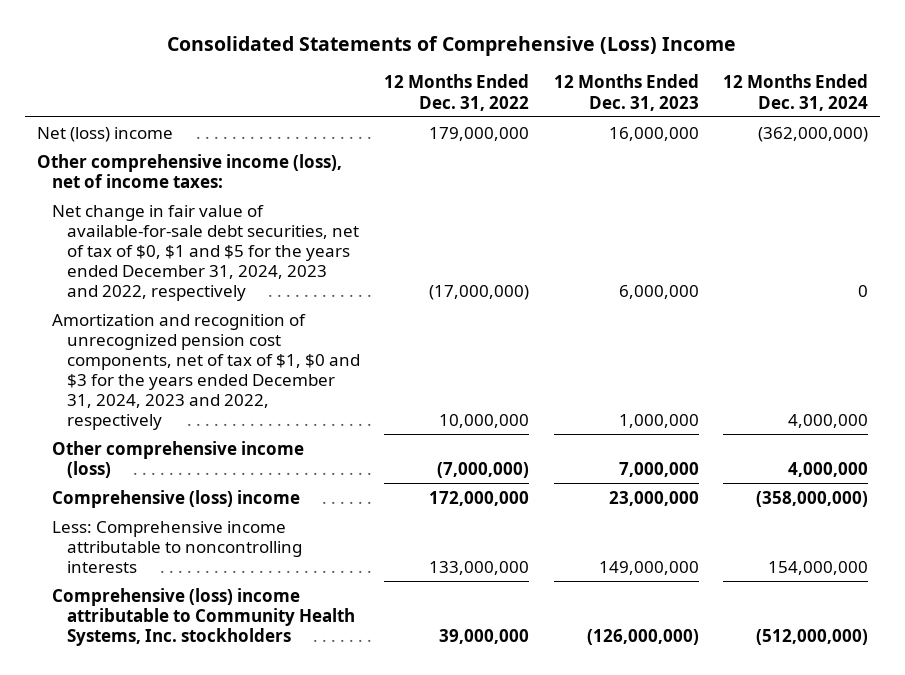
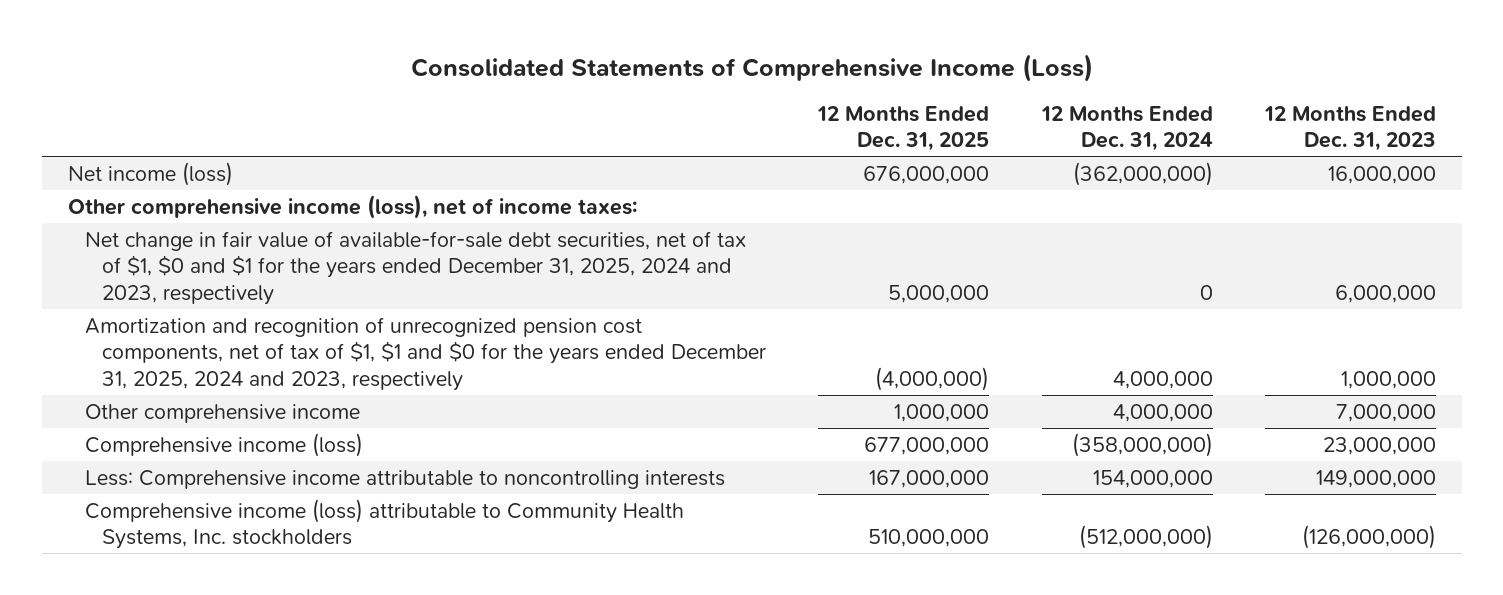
- Consolidated Statements of Comprehensive (Loss) Income
+ Consolidated Statements of Comprehensive Income (Loss)
- | 12 Months Ended Dec. 31, 2022 | 12 Months Ended Dec. 31, 2023 | 12 Months Ended Dec. 31, 2024
+ | 12 Months Ended Dec. 31, 2025 | 12 Months Ended Dec. 31, 2024 | 12 Months Ended Dec. 31, 2023
- Net (loss) income | 179,000,000 | 16,000,000 | (362,000,000)
+ Net income (loss) | 676,000,000 | (362,000,000) | 16,000,000
- Net change in fair value of available-for-sale debt securities, net of tax of $0, $1 and $5 for the years ended December 31, 2024, 2023 and 2022, respectively | (17,000,000) | 6,000,000 | 0
- Amortization and recognition of unrecognized pension cost components, net of tax of $1, $0 and $3 for the years ended December 31, 2024, 2023 and 2022, respectively | 10,000,000 | 1,000,000 | 4,000,000
- Other comprehensive income (loss) | (7,000,000) | 7,000,000 | 4,000,000
- Comprehensive (loss) income | 172,000,000 | 23,000,000 | (358,000,000)
+ Net change in fair value of available-for-sale debt securities, net of tax of $1, $0 and $1 for the years ended December 31, 2025, 2024 and 2023, respectively | 5,000,000 | 0 | 6,000,000
+ Amortization and recognition of unrecognized pension cost components, net of tax of $1, $1 and $0 for the years ended December 31, 2025, 2024 and 2023, respectively | (4,000,000) | 4,000,000 | 1,000,000
+ Other comprehensive income | 1,000,000 | 4,000,000 | 7,000,000
+ Comprehensive income (loss) | 677,000,000 | (358,000,000) | 23,000,000
- Comprehensive (loss) income attributable to Community Health Systems, Inc. stockholders | 39,000,000 | (126,000,000) | (512,000,000)
+ Comprehensive income (loss) attributable to Community Health Systems, Inc. stockholders | 510,000,000 | (512,000,000) | (126,000,000)

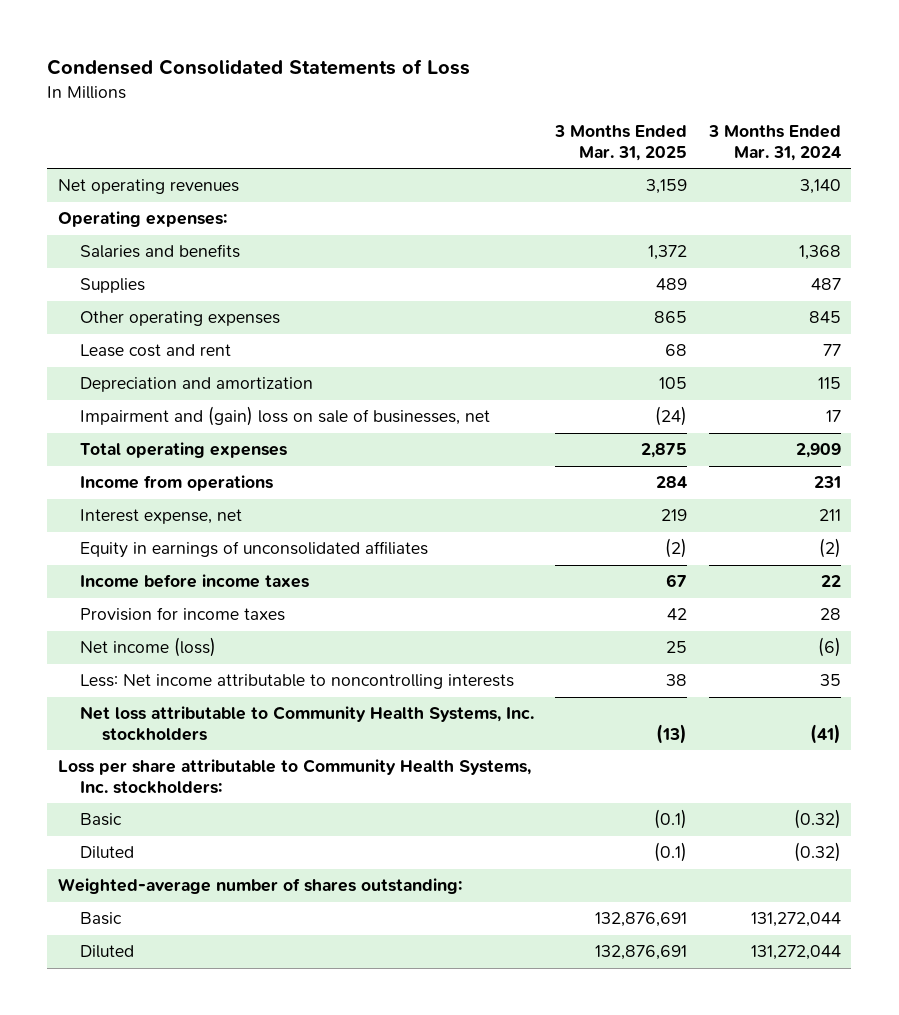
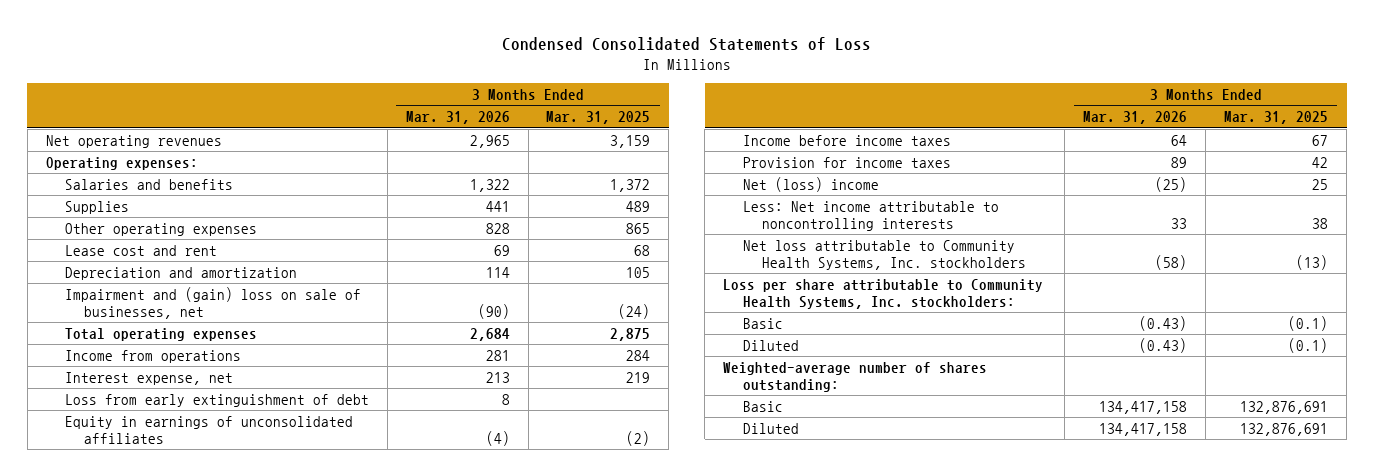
- | 3 Months Ended Mar. 31, 2025 | 3 Months Ended Mar. 31, 2024
+ | 3 Months Ended Mar. 31, 2026 | 3 Months Ended Mar. 31, 2025
+ Loss from early extinguishment of debt | 8 |
- Net income (loss) | 25 | (6)
+ Net (loss) income | (25) | 25

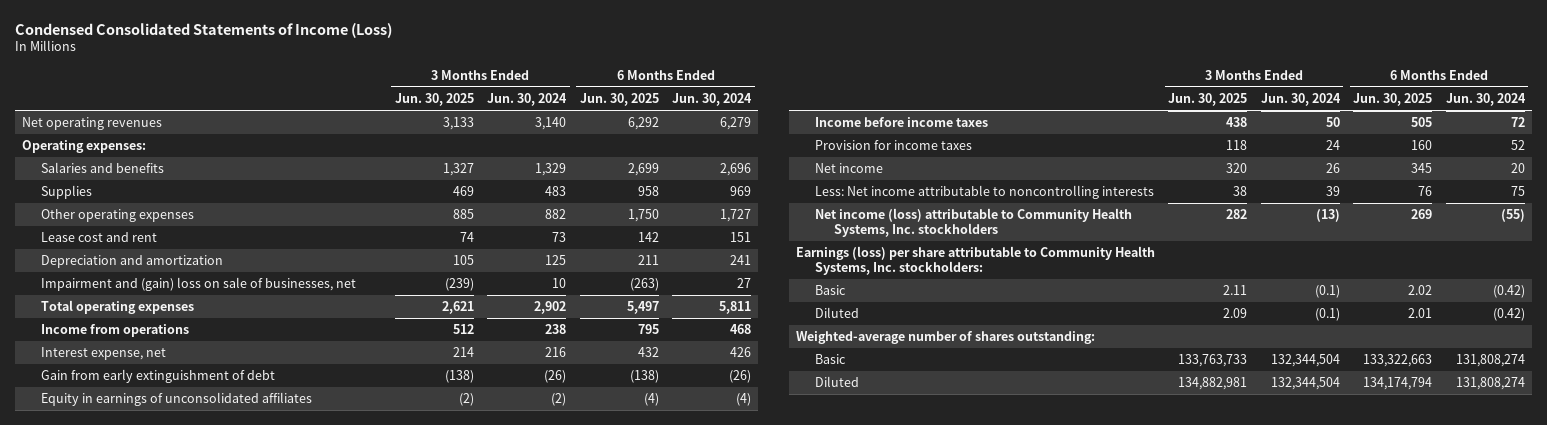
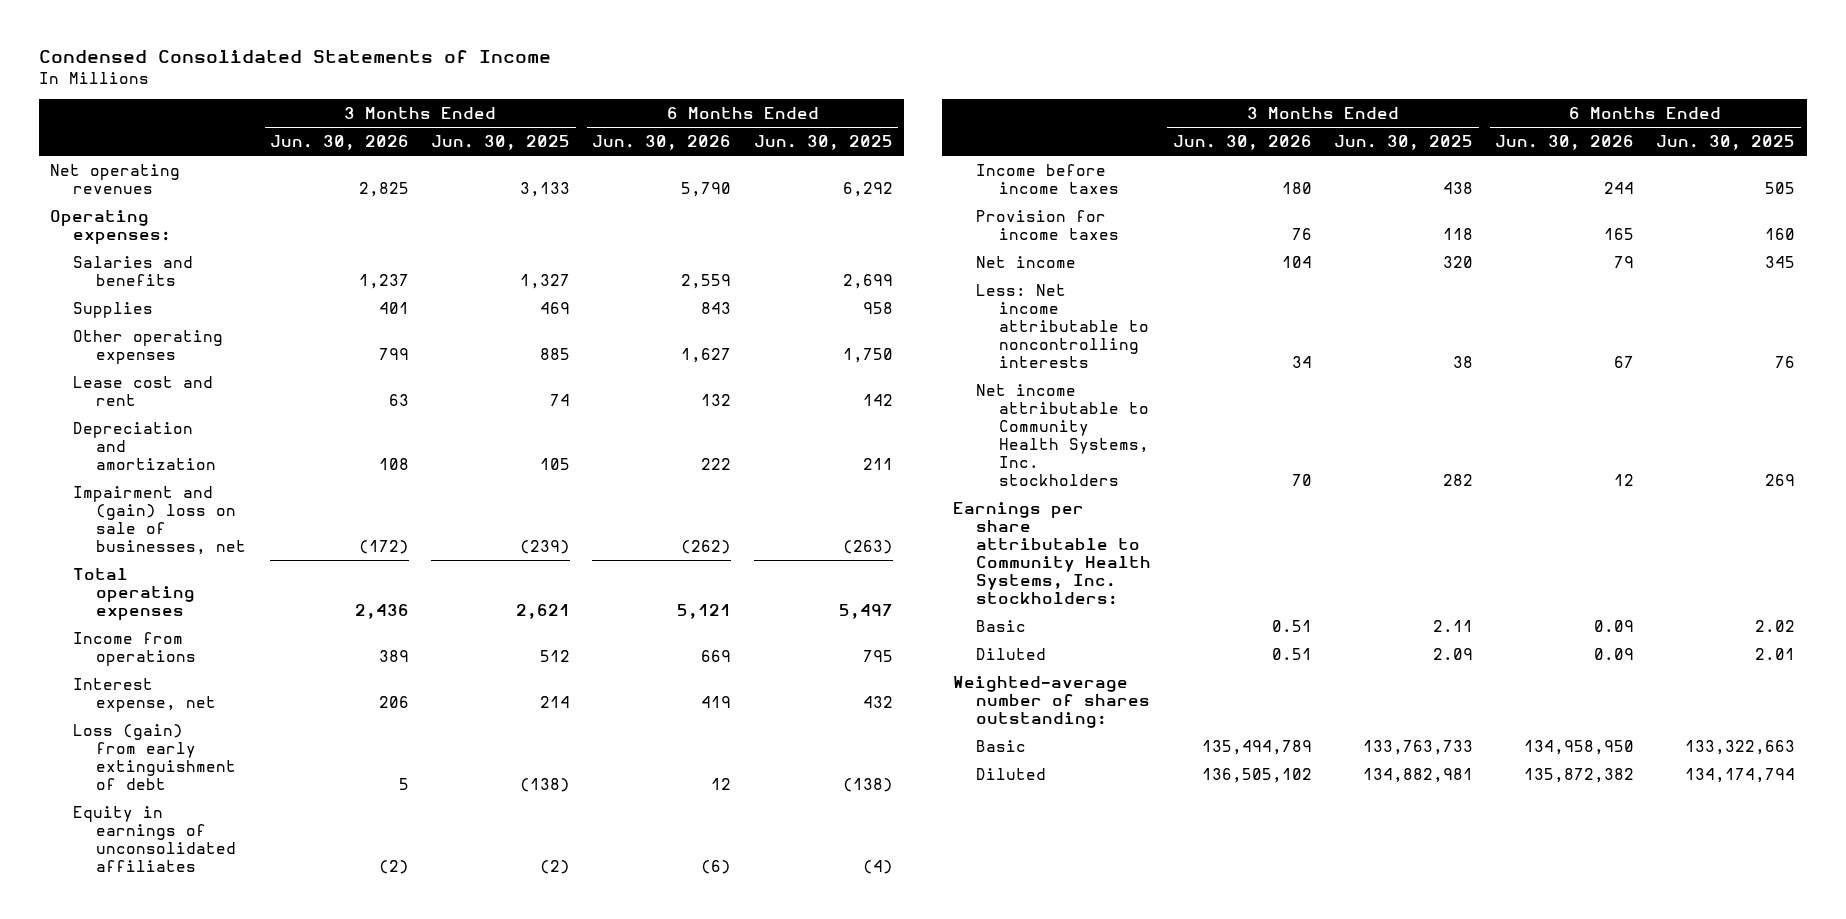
- Condensed Consolidated Statements of Income (Loss)
+ Condensed Consolidated Statements of Income
- | 3 Months Ended Jun. 30, 2025 | 3 Months Ended Jun. 30, 2024 | 6 Months Ended Jun. 30, 2025 | 6 Months Ended Jun. 30, 2024
+ | 3 Months Ended Jun. 30, 2026 | 3 Months Ended Jun. 30, 2025 | 6 Months Ended Jun. 30, 2026 | 6 Months Ended Jun. 30, 2025
- Gain from early extinguishment of debt | (138) | (26) | (138) | (26)
+ Loss (gain) from early extinguishment of debt | 5 | (138) | 12 | (138)
- Net income (loss) attributable to Community Health Systems, Inc. stockholders | 282 | (13) | 269 | (55)
- Earnings (loss) per share attributable to Community Health Systems, Inc. stockholders:
+ Net income attributable to Community Health Systems, Inc. stockholders | 70 | 282 | 12 | 269
+ Earnings per share attributable to Community Health Systems, Inc. stockholders:

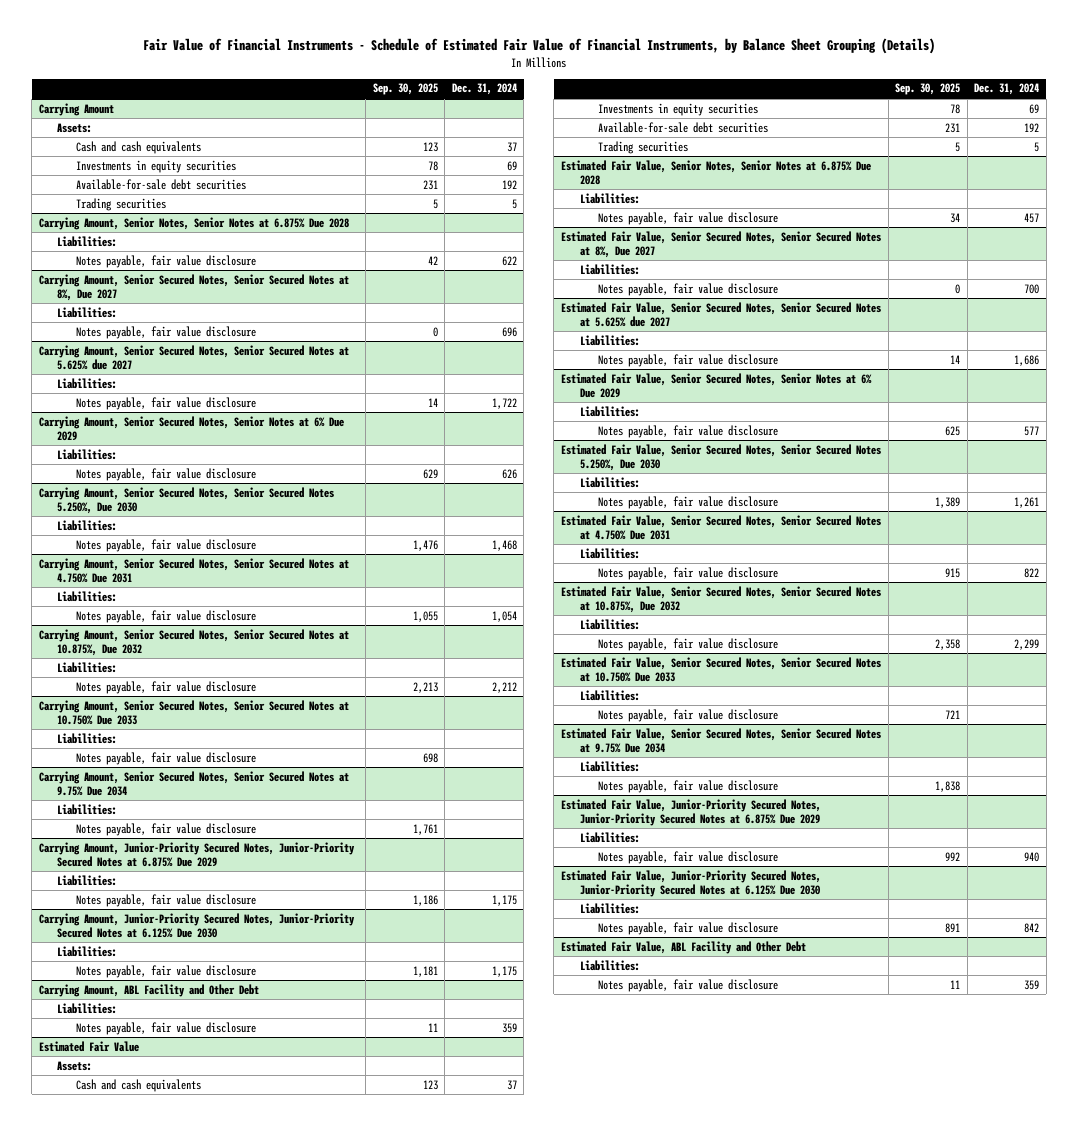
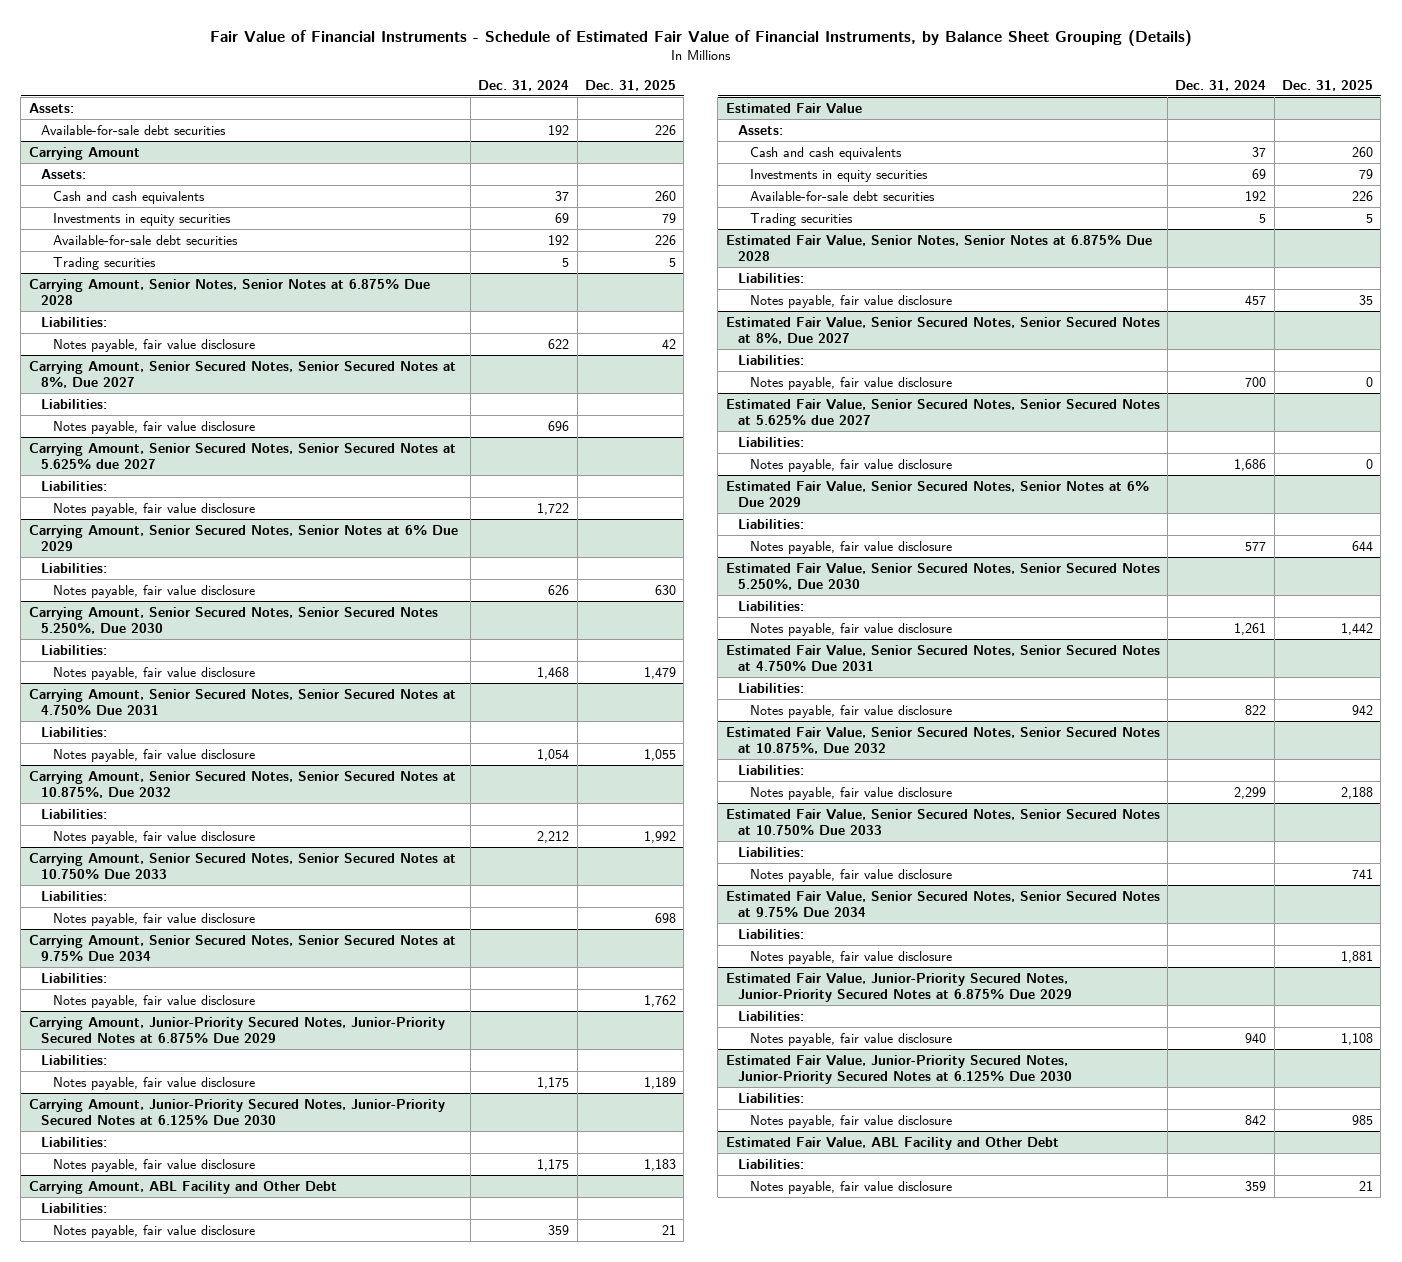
- | Sep. 30, 2025 | Dec. 31, 2024
+ | Dec. 31, 2024 | Dec. 31, 2025
+ Assets:
+ Available-for-sale debt securities | 192 | 226

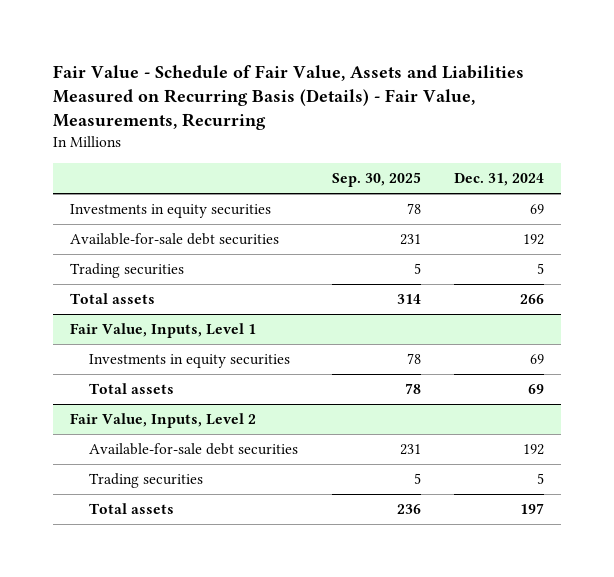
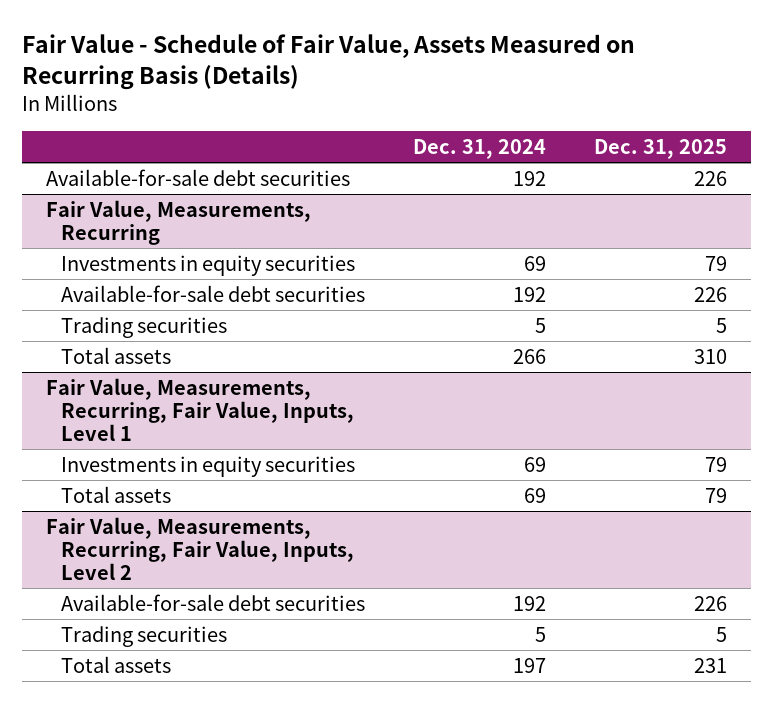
- Fair Value - Schedule of Fair Value, Assets and Liabilities Measured on Recurring Basis (Details) - Fair Value, Measurements, Recurring
+ Fair Value - Schedule of Fair Value, Assets Measured on Recurring Basis (Details)
- | Sep. 30, 2025 | Dec. 31, 2024
+ | Dec. 31, 2024 | Dec. 31, 2025
+ Available-for-sale debt securities | 192 | 226
+ Fair Value, Measurements, Recurring
- Fair Value, Inputs, Level 1
+ Fair Value, Measurements, Recurring, Fair Value, Inputs, Level 1
- Fair Value, Inputs, Level 2
+ Fair Value, Measurements, Recurring, Fair Value, Inputs, Level 2

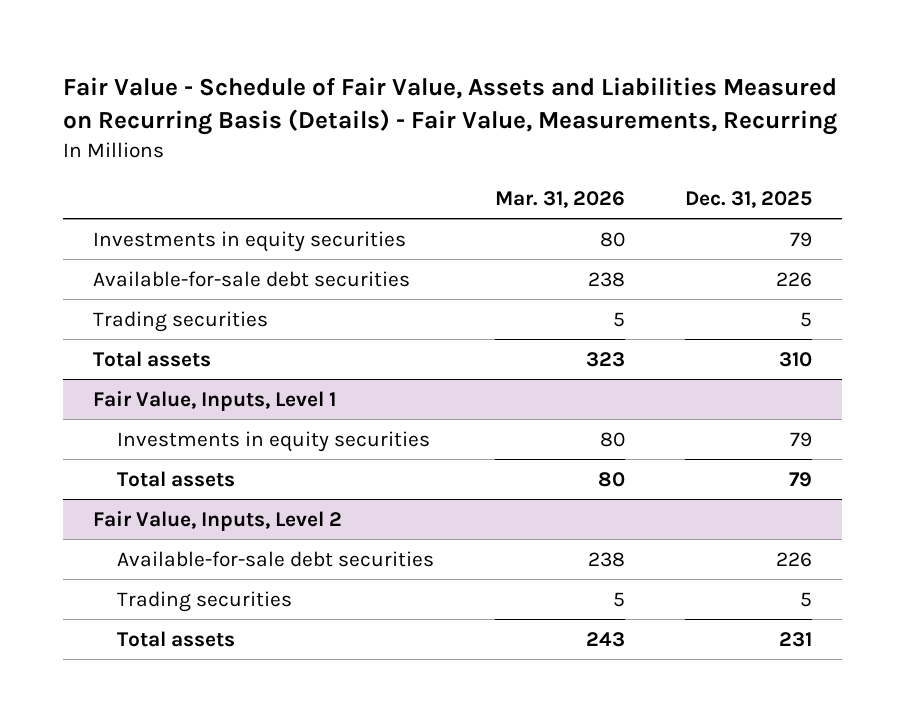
- Fair Value - Schedule of Fair Value, Assets Measured on Recurring Basis (Details)
+ Fair Value - Schedule of Fair Value, Assets and Liabilities Measured on Recurring Basis (Details) - Fair Value, Measurements, Recurring
- | Dec. 31, 2024 | Dec. 31, 2025
+ | Mar. 31, 2026 | Dec. 31, 2025
- Available-for-sale debt securities | 192 | 226
- Fair Value, Measurements, Recurring
- Fair Value, Measurements, Recurring, Fair Value, Inputs, Level 1
+ Fair Value, Inputs, Level 1
- Fair Value, Measurements, Recurring, Fair Value, Inputs, Level 2
+ Fair Value, Inputs, Level 2

